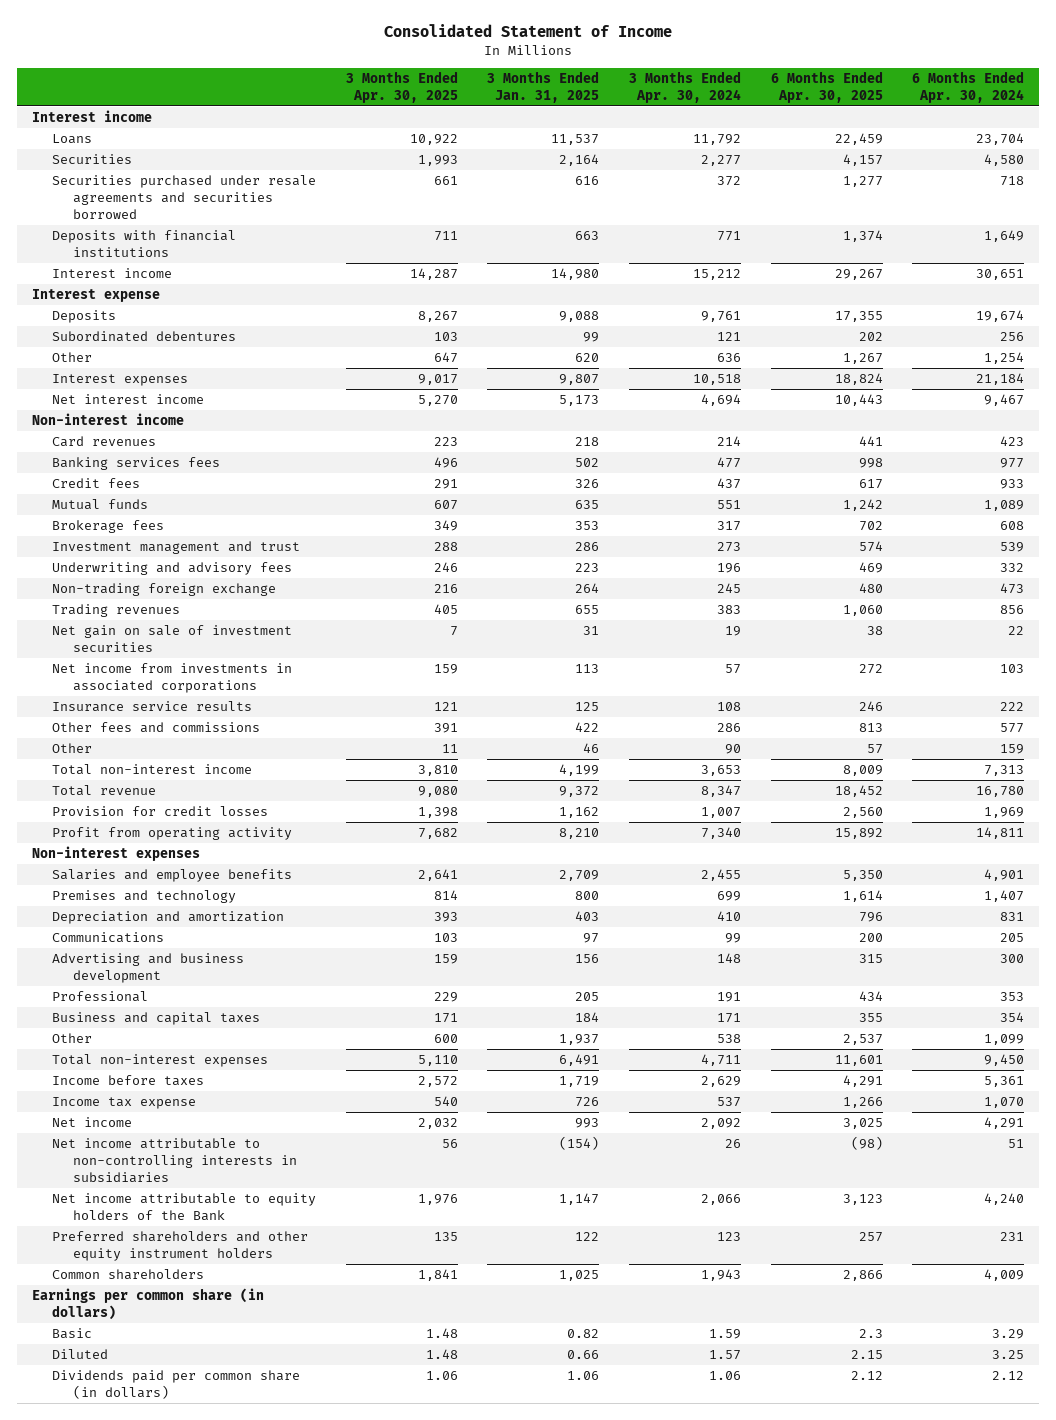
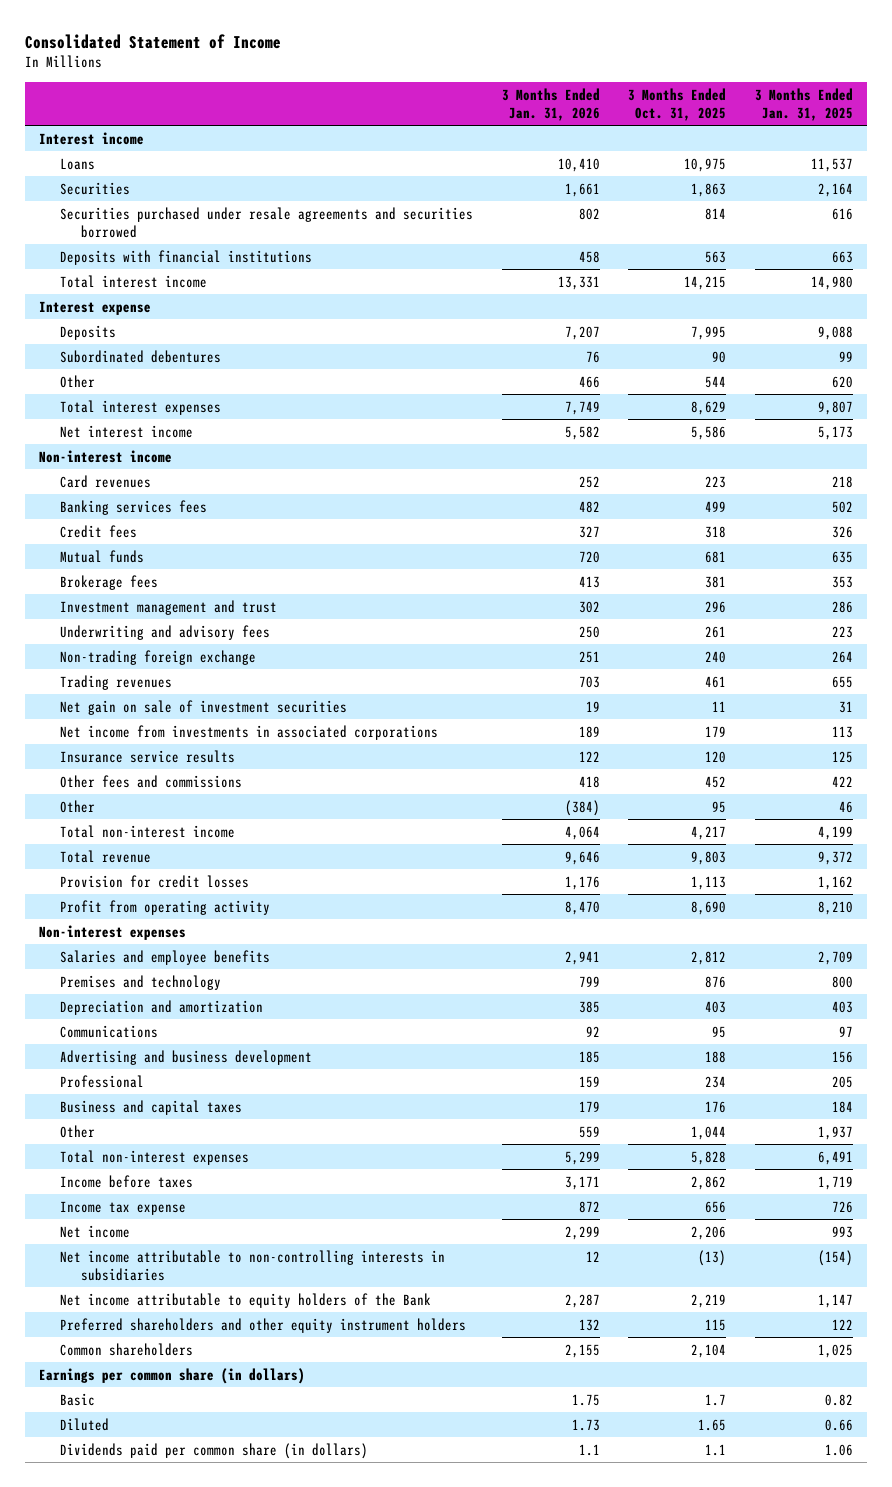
- | 3 Months Ended Apr. 30, 2025 | 3 Months Ended Jan. 31, 2025 | 3 Months Ended Apr. 30, 2024 | 6 Months Ended Apr. 30, 2025 | 6 Months Ended Apr. 30, 2024
+ | 3 Months Ended Jan. 31, 2026 | 3 Months Ended Oct. 31, 2025 | 3 Months Ended Jan. 31, 2025
- Interest income | 14,287 | 14,980 | 15,212 | 29,267 | 30,651
+ Total interest income | 13,331 | 14,215 | 14,980
- Interest expenses | 9,017 | 9,807 | 10,518 | 18,824 | 21,184
+ Total interest expenses | 7,749 | 8,629 | 9,807

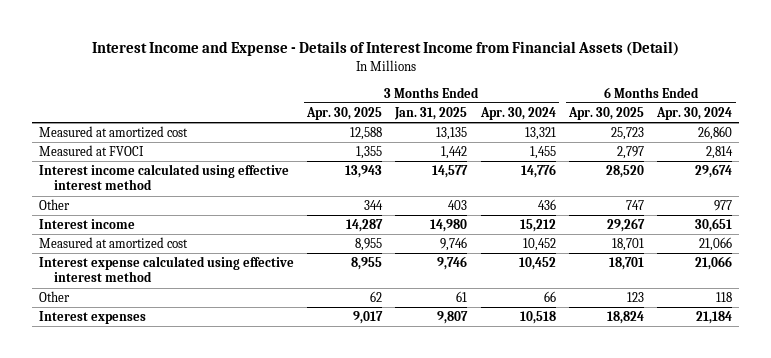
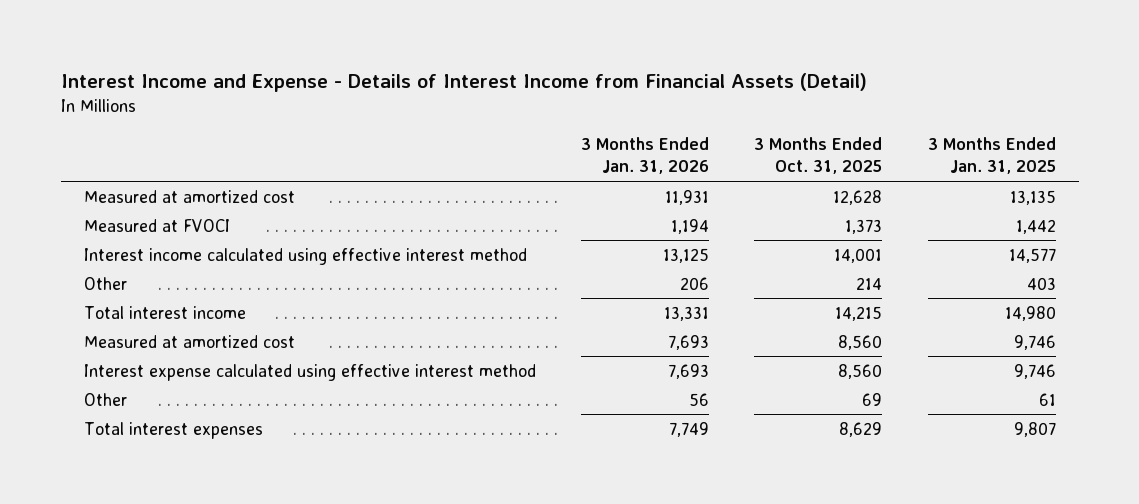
- | 3 Months Ended Apr. 30, 2025 | 3 Months Ended Jan. 31, 2025 | 3 Months Ended Apr. 30, 2024 | 6 Months Ended Apr. 30, 2025 | 6 Months Ended Apr. 30, 2024
+ | 3 Months Ended Jan. 31, 2026 | 3 Months Ended Oct. 31, 2025 | 3 Months Ended Jan. 31, 2025
- Interest income | 14,287 | 14,980 | 15,212 | 29,267 | 30,651
+ Total interest income | 13,331 | 14,215 | 14,980
- Interest expenses | 9,017 | 9,807 | 10,518 | 18,824 | 21,184
+ Total interest expenses | 7,749 | 8,629 | 9,807

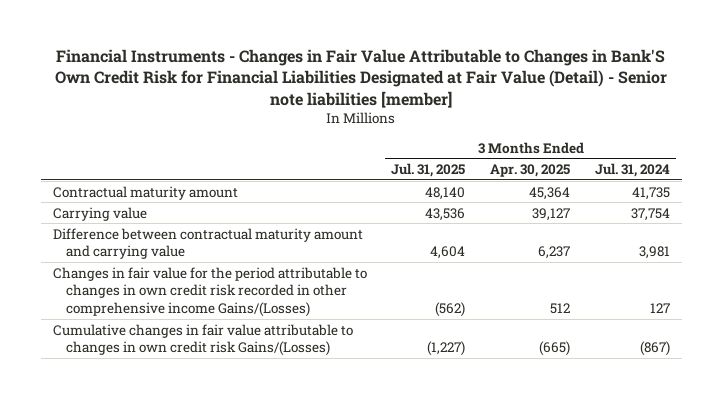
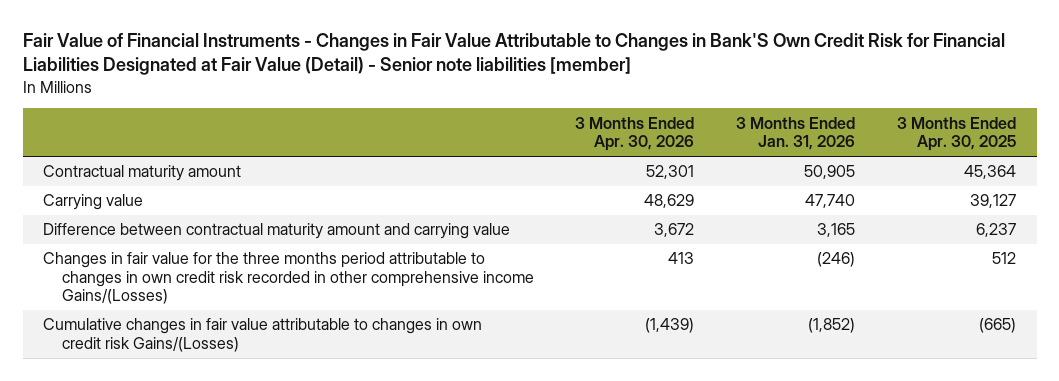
- Financial Instruments - Changes in Fair Value Attributable to Changes in Bank'S Own Credit Risk for Financial Liabilities Designated at Fair Value (Detail) - Senior note liabilities [member]
+ Fair Value of Financial Instruments - Changes in Fair Value Attributable to Changes in Bank'S Own Credit Risk for Financial Liabilities Designated at Fair Value (Detail) - Senior note liabilities [member]
- | 3 Months Ended Jul. 31, 2025 | 3 Months Ended Apr. 30, 2025 | 3 Months Ended Jul. 31, 2024
+ | 3 Months Ended Apr. 30, 2026 | 3 Months Ended Jan. 31, 2026 | 3 Months Ended Apr. 30, 2025
- Changes in fair value for the period attributable to changes in own credit risk recorded in other comprehensive income Gains/(Losses) | (562) | 512 | 127
+ Changes in fair value for the three months period attributable to changes in own credit risk recorded in other comprehensive income Gains/(Losses) | 413 | (246) | 512

